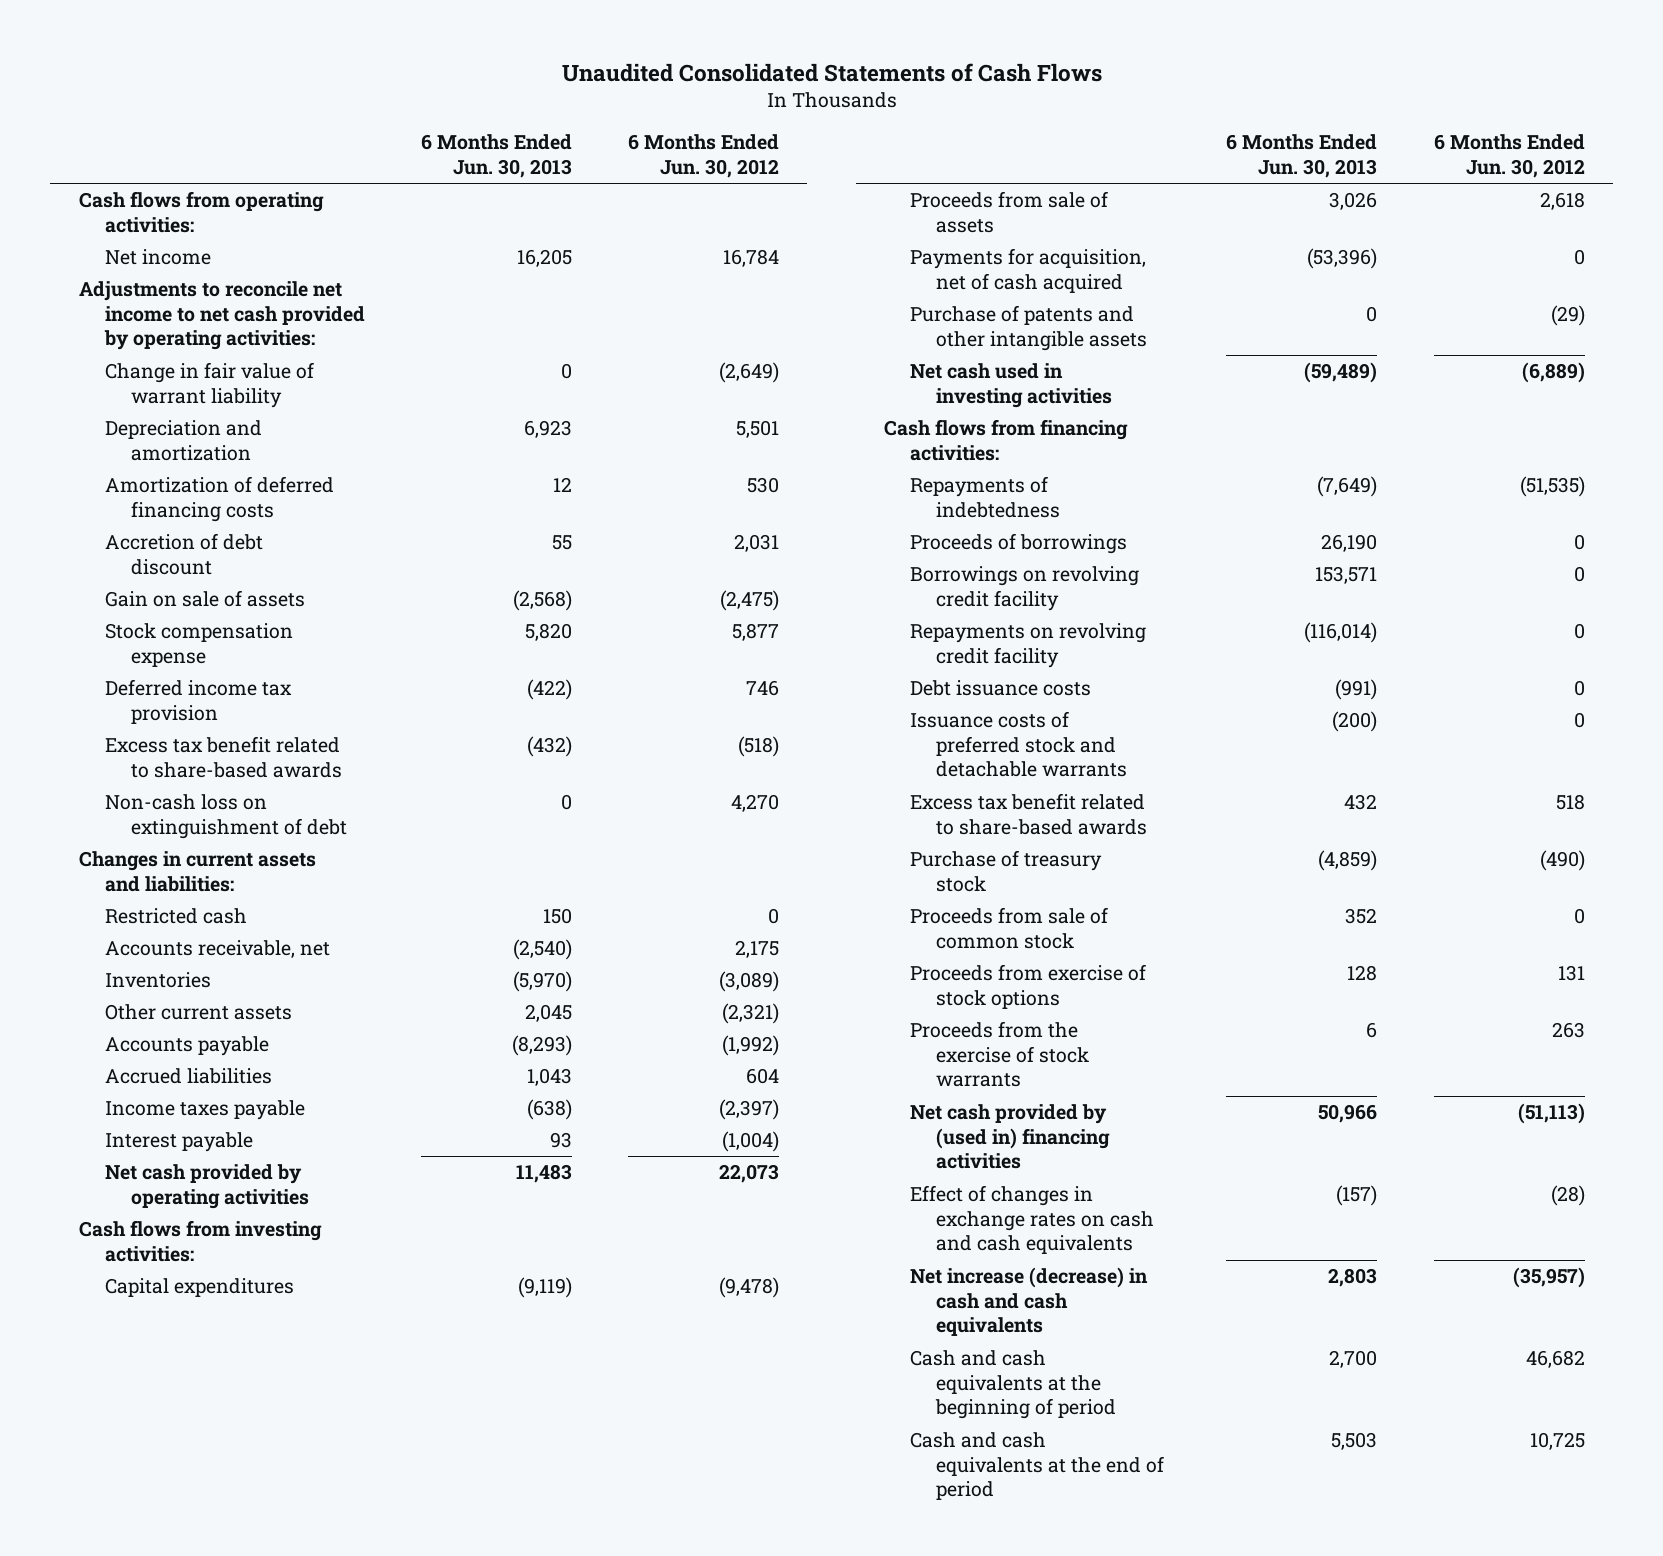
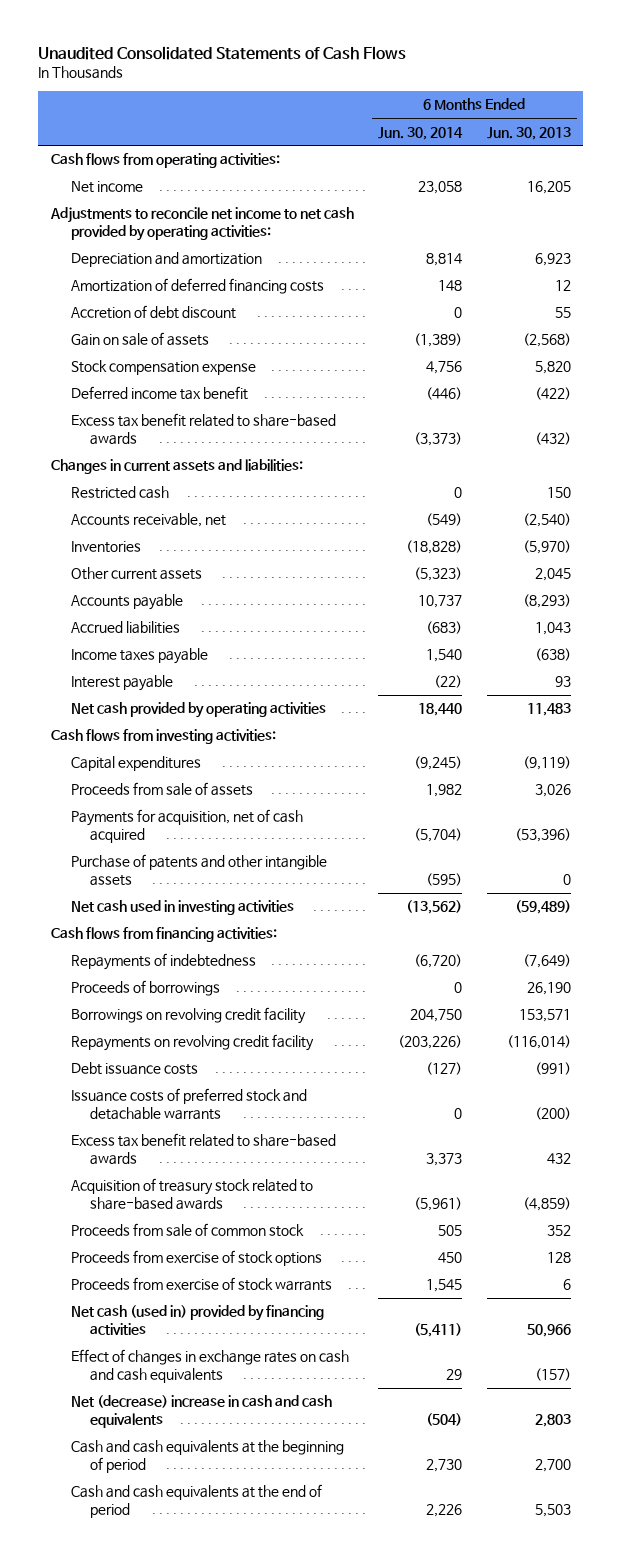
- | 6 Months Ended Jun. 30, 2013 | 6 Months Ended Jun. 30, 2012
+ | 6 Months Ended Jun. 30, 2014 | 6 Months Ended Jun. 30, 2013
- Change in fair value of warrant liability | 0 | (2,649)
- Deferred income tax provision | (422) | 746
+ Deferred income tax benefit | (446) | (422)
- Non-cash loss on extinguishment of debt | 0 | 4,270
- Purchase of treasury stock | (4,859) | (490)
+ Acquisition of treasury stock related to share-based awards | (5,961) | (4,859)
- Proceeds from the exercise of stock warrants | 6 | 263
- Net cash provided by (used in) financing activities | 50,966 | (51,113)
+ Proceeds from exercise of stock warrants | 1,545 | 6
+ Net cash (used in) provided by financing activities | (5,411) | 50,966
- Net increase (decrease) in cash and cash equivalents | 2,803 | (35,957)
+ Net (decrease) increase in cash and cash equivalents | (504) | 2,803

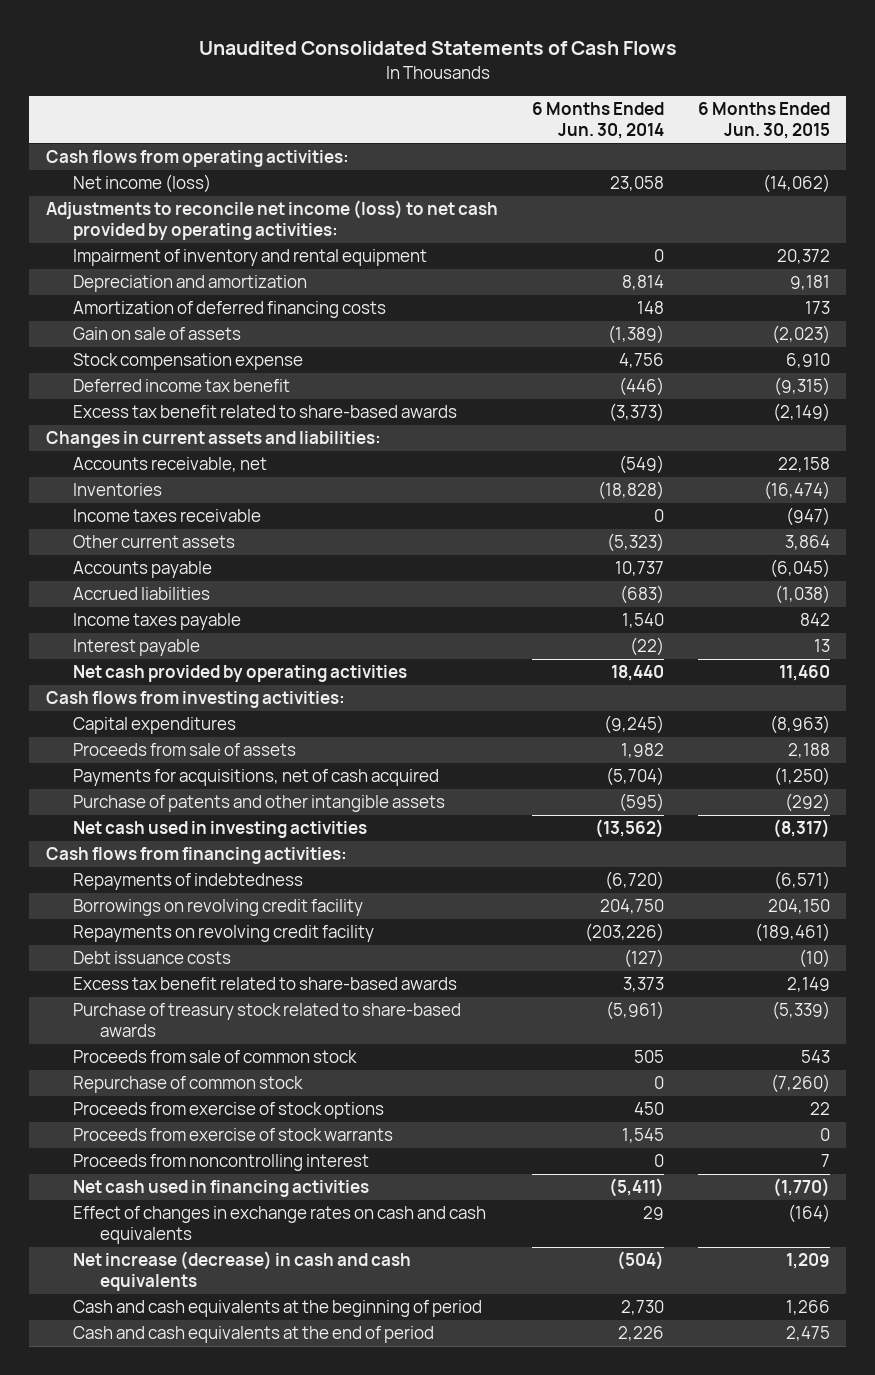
- | 6 Months Ended Jun. 30, 2014 | 6 Months Ended Jun. 30, 2013
+ | 6 Months Ended Jun. 30, 2014 | 6 Months Ended Jun. 30, 2015
- Net income | 23,058 | 16,205
- Adjustments to reconcile net income to net cash provided by operating activities:
+ Net income (loss) | 23,058 | (14,062)
+ Adjustments to reconcile net income (loss) to net cash provided by operating activities:
+ Impairment of inventory and rental equipment | 0 | 20,372
- Accretion of debt discount | 0 | 55
- Restricted cash | 0 | 150
+ Income taxes receivable | 0 | (947)
- Payments for acquisition, net of cash acquired | (5,704) | (53,396)
+ Payments for acquisitions, net of cash acquired | (5,704) | (1,250)
- Proceeds of borrowings | 0 | 26,190
- Issuance costs of preferred stock and detachable warrants | 0 | (200)
- Acquisition of treasury stock related to share-based awards | (5,961) | (4,859)
+ Purchase of treasury stock related to share-based awards | (5,961) | (5,339)
+ Repurchase of common stock | 0 | (7,260)
- Net cash (used in) provided by financing activities | (5,411) | 50,966
+ Proceeds from noncontrolling interest | 0 | 7
+ Net cash used in financing activities | (5,411) | (1,770)
- Net (decrease) increase in cash and cash equivalents | (504) | 2,803
+ Net increase (decrease) in cash and cash equivalents | (504) | 1,209

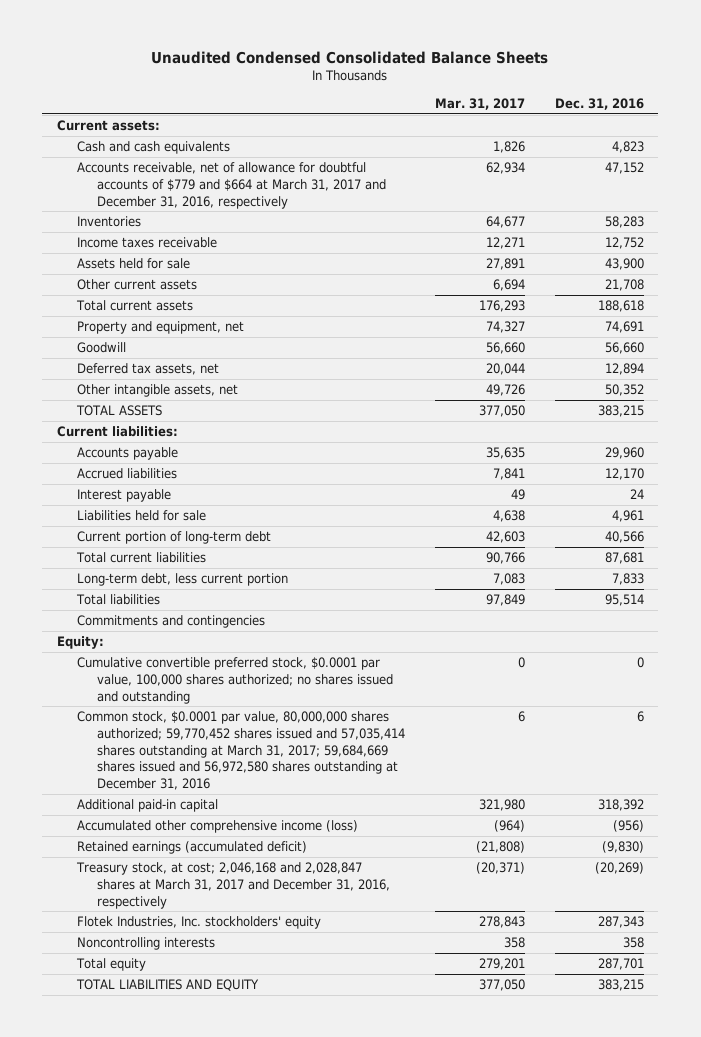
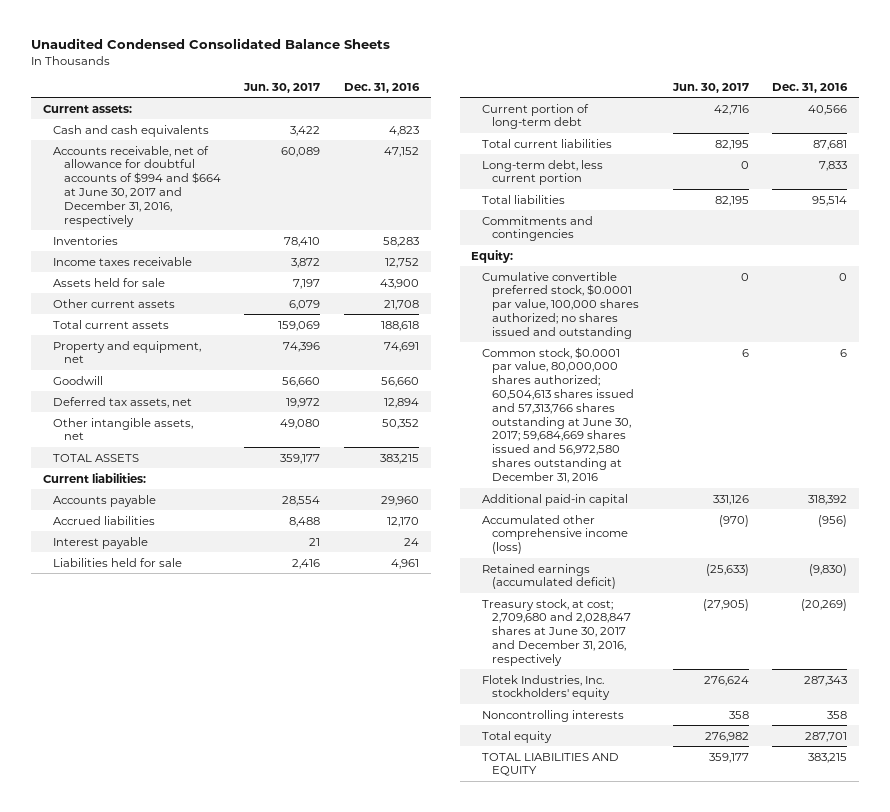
- | Mar. 31, 2017 | Dec. 31, 2016
+ | Jun. 30, 2017 | Dec. 31, 2016
- Accounts receivable, net of allowance for doubtful accounts of $779 and $664 at March 31, 2017 and December 31, 2016, respectively | 62,934 | 47,152
+ Accounts receivable, net of allowance for doubtful accounts of $994 and $664 at June 30, 2017 and December 31, 2016, respectively | 60,089 | 47,152
- Common stock, $0.0001 par value, 80,000,000 shares authorized; 59,770,452 shares issued and 57,035,414 shares outstanding at March 31, 2017; 59,684,669 shares issued and 56,972,580 shares outstanding at December 31, 2016 | 6 | 6
+ Common stock, $0.0001 par value, 80,000,000 shares authorized; 60,504,613 shares issued and 57,313,766 shares outstanding at June 30, 2017; 59,684,669 shares issued and 56,972,580 shares outstanding at December 31, 2016 | 6 | 6
- Treasury stock, at cost; 2,046,168 and 2,028,847 shares at March 31, 2017 and December 31, 2016, respectively | (20,371) | (20,269)
+ Treasury stock, at cost; 2,709,680 and 2,028,847 shares at June 30, 2017 and December 31, 2016, respectively | (27,905) | (20,269)

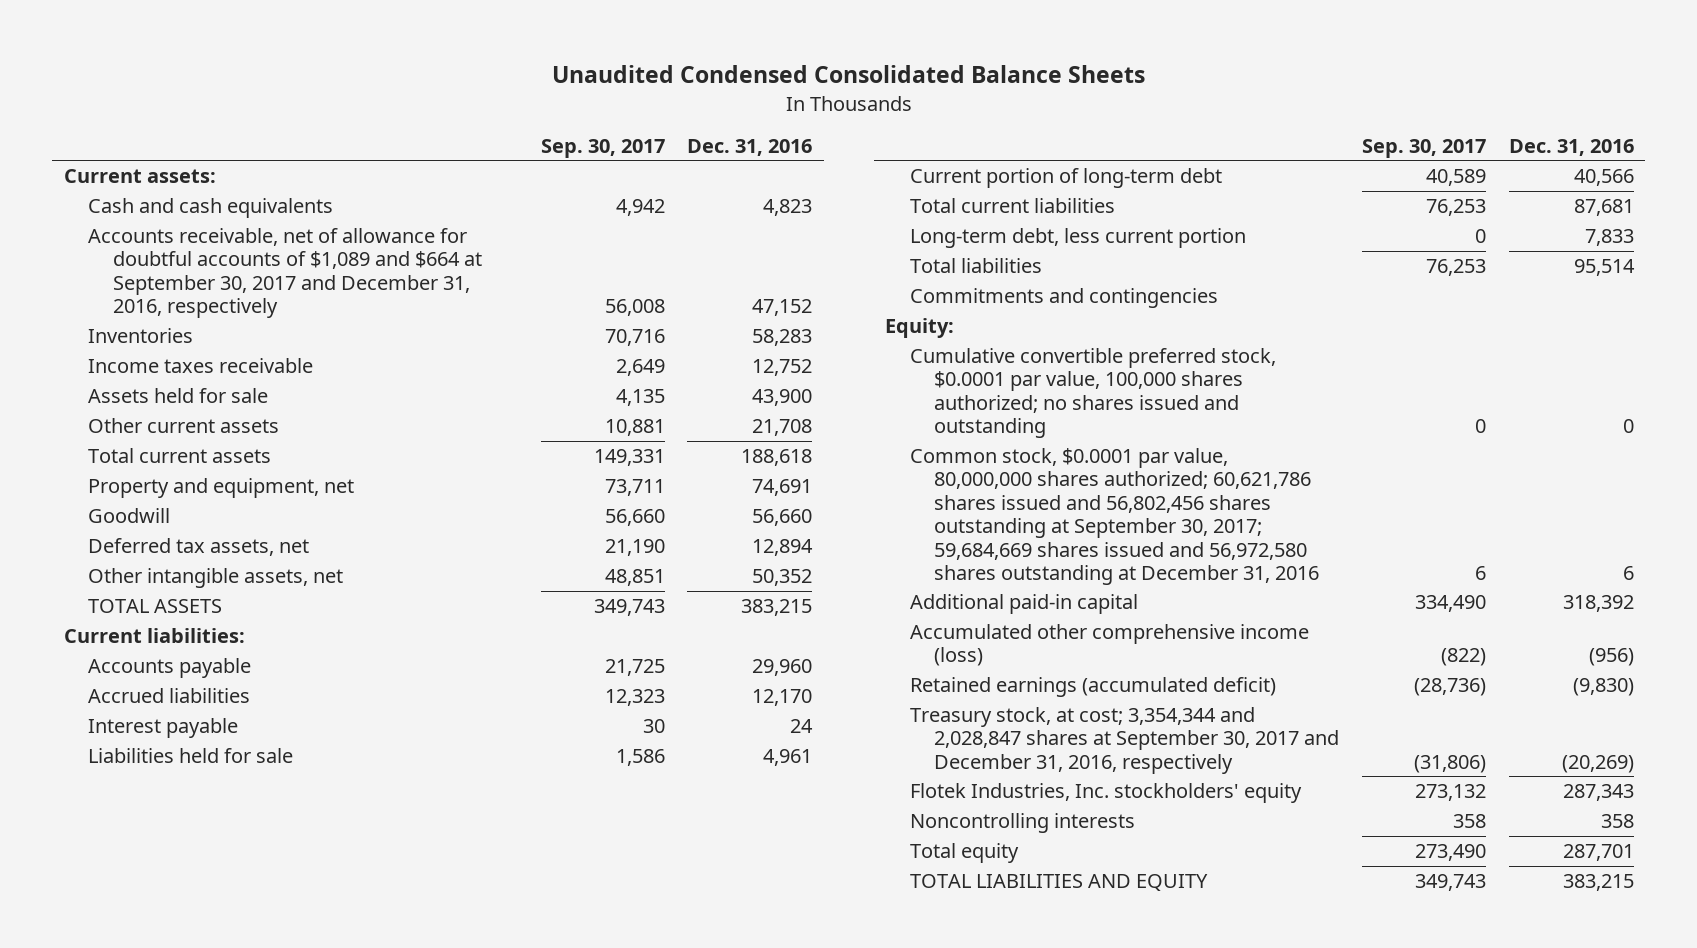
- | Jun. 30, 2017 | Dec. 31, 2016
+ | Sep. 30, 2017 | Dec. 31, 2016
- Accounts receivable, net of allowance for doubtful accounts of $994 and $664 at June 30, 2017 and December 31, 2016, respectively | 60,089 | 47,152
+ Accounts receivable, net of allowance for doubtful accounts of $1,089 and $664 at September 30, 2017 and December 31, 2016, respectively | 56,008 | 47,152
- Common stock, $0.0001 par value, 80,000,000 shares authorized; 60,504,613 shares issued and 57,313,766 shares outstanding at June 30, 2017; 59,684,669 shares issued and 56,972,580 shares outstanding at December 31, 2016 | 6 | 6
+ Common stock, $0.0001 par value, 80,000,000 shares authorized; 60,621,786 shares issued and 56,802,456 shares outstanding at September 30, 2017; 59,684,669 shares issued and 56,972,580 shares outstanding at December 31, 2016 | 6 | 6
- Treasury stock, at cost; 2,709,680 and 2,028,847 shares at June 30, 2017 and December 31, 2016, respectively | (27,905) | (20,269)
+ Treasury stock, at cost; 3,354,344 and 2,028,847 shares at September 30, 2017 and December 31, 2016, respectively | (31,806) | (20,269)

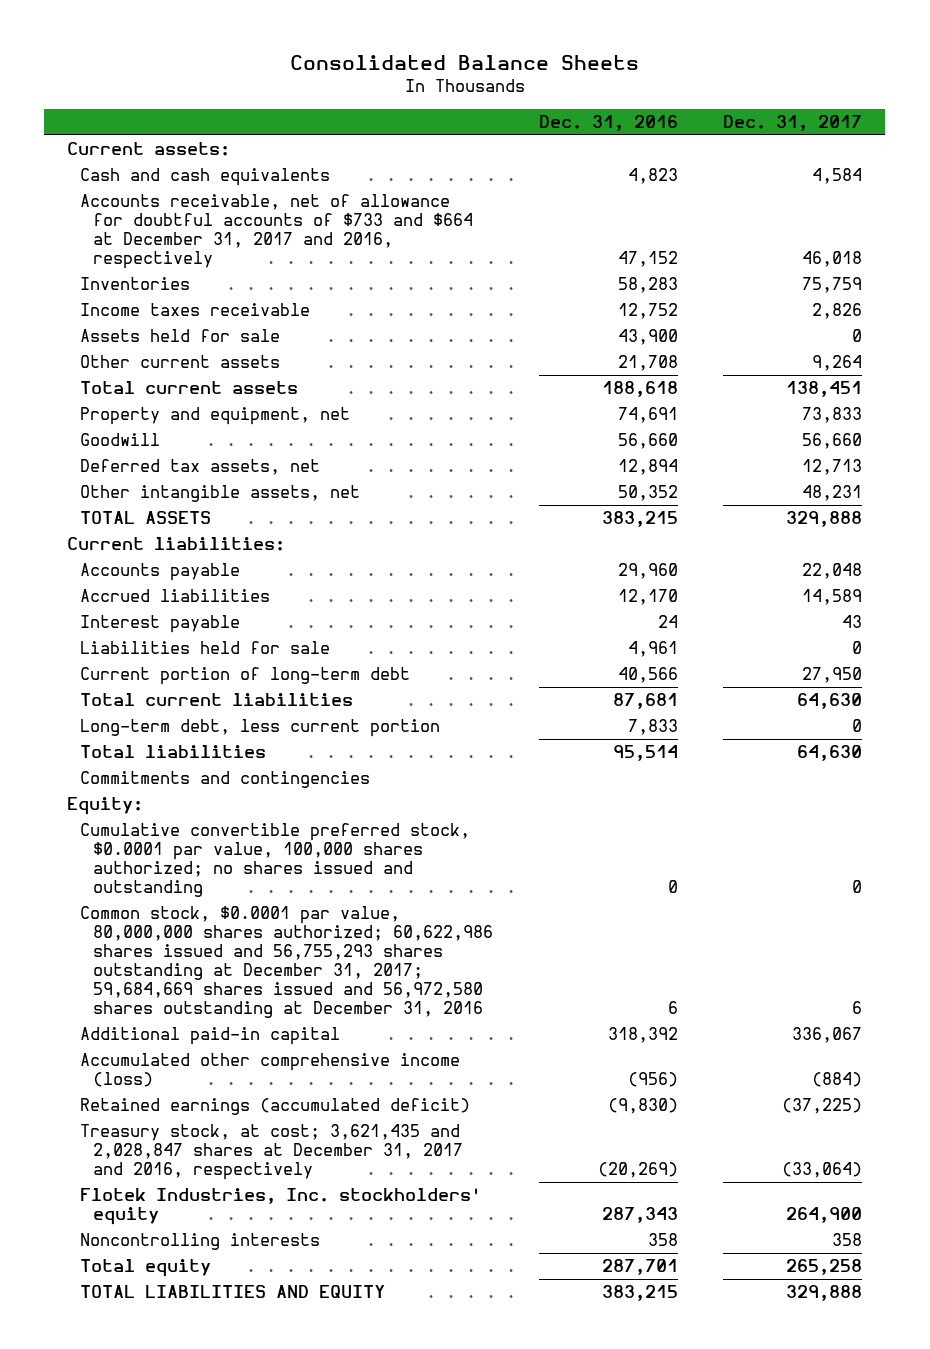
- Unaudited Condensed Consolidated Balance Sheets
+ Consolidated Balance Sheets
- | Sep. 30, 2017 | Dec. 31, 2016
+ | Dec. 31, 2016 | Dec. 31, 2017
- Accounts receivable, net of allowance for doubtful accounts of $1,089 and $664 at September 30, 2017 and December 31, 2016, respectively | 56,008 | 47,152
+ Accounts receivable, net of allowance for doubtful accounts of $733 and $664 at December 31, 2017 and 2016, respectively | 47,152 | 46,018
- Common stock, $0.0001 par value, 80,000,000 shares authorized; 60,621,786 shares issued and 56,802,456 shares outstanding at September 30, 2017; 59,684,669 shares issued and 56,972,580 shares outstanding at December 31, 2016 | 6 | 6
+ Common stock, $0.0001 par value, 80,000,000 shares authorized; 60,622,986 shares issued and 56,755,293 shares outstanding at December 31, 2017; 59,684,669 shares issued and 56,972,580 shares outstanding at December 31, 2016 | 6 | 6
- Treasury stock, at cost; 3,354,344 and 2,028,847 shares at September 30, 2017 and December 31, 2016, respectively | (31,806) | (20,269)
+ Treasury stock, at cost; 3,621,435 and 2,028,847 shares at December 31, 2017 and 2016, respectively | (20,269) | (33,064)

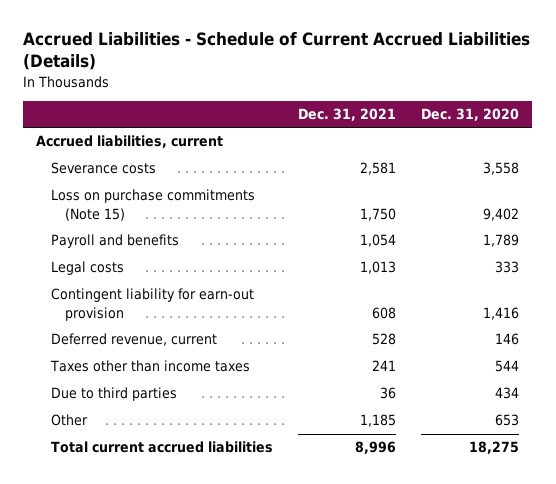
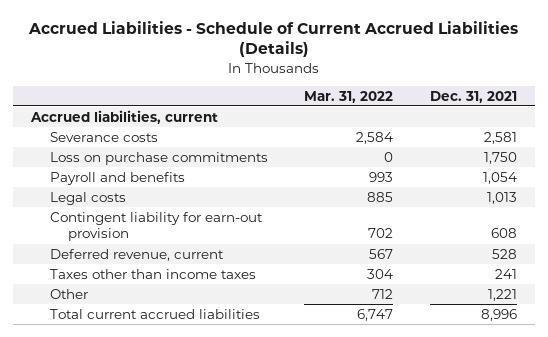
- | Dec. 31, 2021 | Dec. 31, 2020
+ | Mar. 31, 2022 | Dec. 31, 2021
- Loss on purchase commitments (Note 15) | 1,750 | 9,402
+ Loss on purchase commitments | 0 | 1,750
- Due to third parties | 36 | 434
- Other | 1,185 | 653
+ Other | 712 | 1,221

